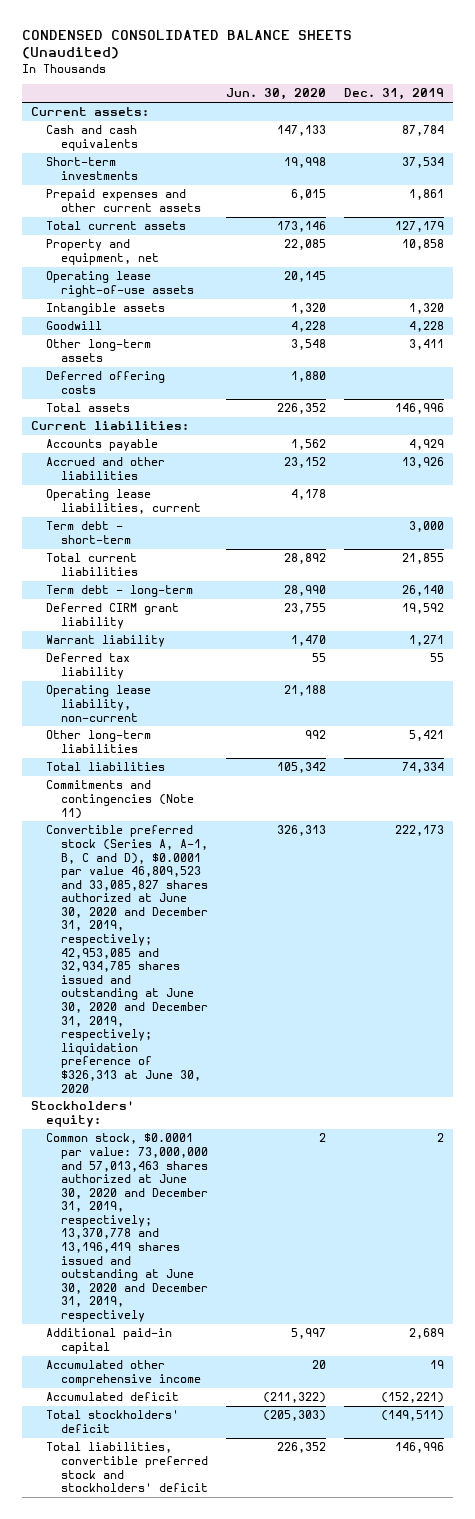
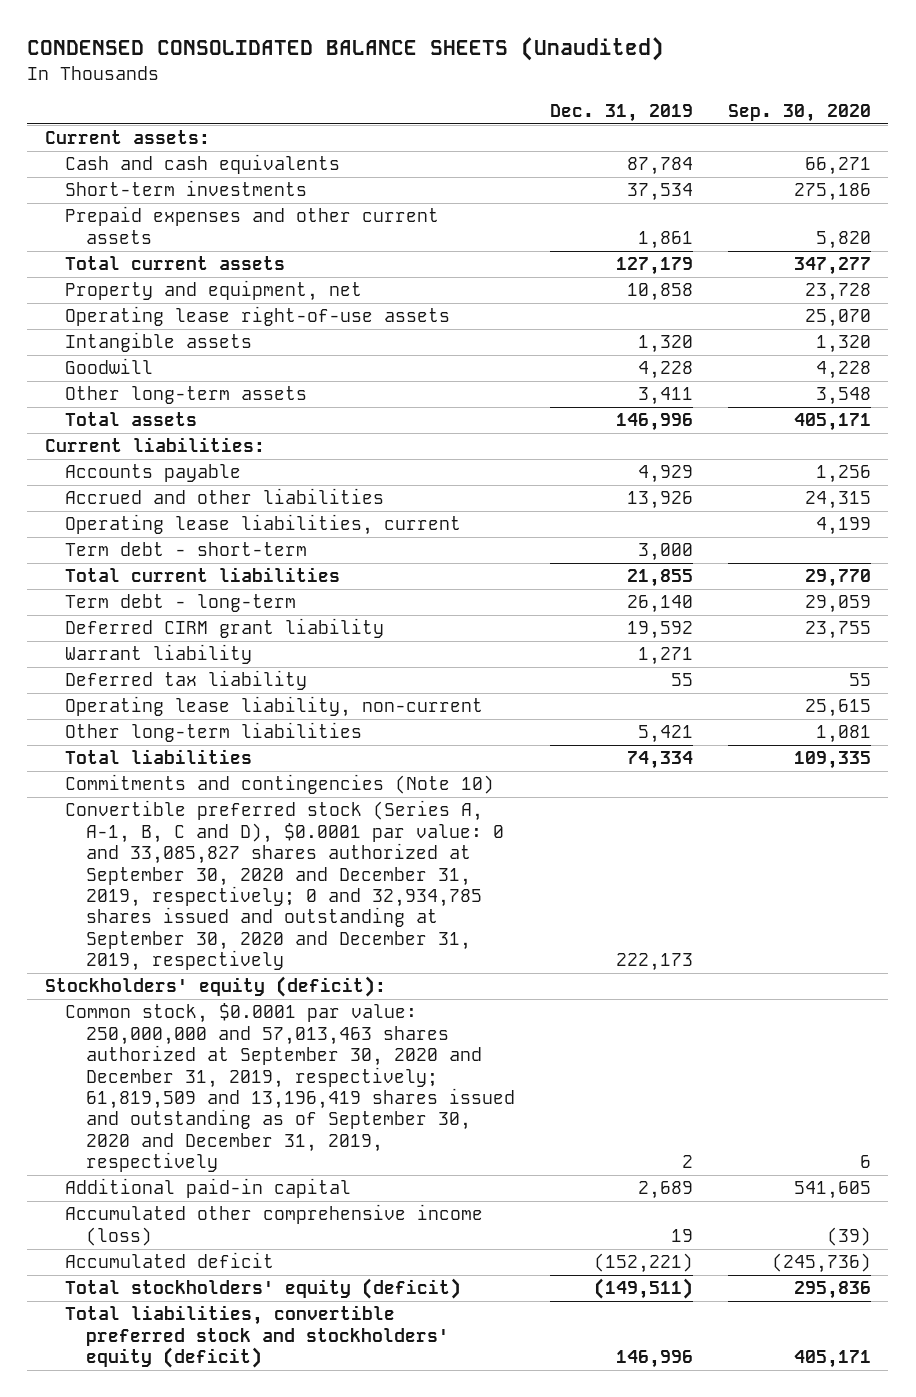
- | Jun. 30, 2020 | Dec. 31, 2019
+ | Dec. 31, 2019 | Sep. 30, 2020
- Deferred offering costs | 1,880 |
- Commitments and contingencies (Note 11)
- Convertible preferred stock (Series A, A-1, B, C and D), $0.0001 par value 46,809,523 and 33,085,827 shares authorized at June 30, 2020 and December 31, 2019, respectively; 42,953,085 and 32,934,785 shares issued and outstanding at June 30, 2020 and December 31, 2019, respectively; liquidation preference of $326,313 at June 30, 2020 | 326,313 | 222,173
- Stockholders' equity:
- Common stock, $0.0001 par value: 73,000,000 and 57,013,463 shares authorized at June 30, 2020 and December 31, 2019, respectively; 13,370,778 and 13,196,419 shares issued and outstanding at June 30, 2020 and December 31, 2019, respectively | 2 | 2
+ Commitments and contingencies (Note 10)
+ Convertible preferred stock (Series A, A-1, B, C and D), $0.0001 par value: 0 and 33,085,827 shares authorized at September 30, 2020 and December 31, 2019, respectively; 0 and 32,934,785 shares issued and outstanding at September 30, 2020 and December 31, 2019, respectively | 222,173 |
+ Stockholders' equity (deficit):
+ Common stock, $0.0001 par value: 250,000,000 and 57,013,463 shares authorized at September 30, 2020 and December 31, 2019, respectively; 61,819,509 and 13,196,419 shares issued and outstanding as of September 30, 2020 and December 31, 2019, respectively | 2 | 6
- Accumulated other comprehensive income | 20 | 19
+ Accumulated other comprehensive income (loss) | 19 | (39)
- Total stockholders' deficit | (205,303) | (149,511)
- Total liabilities, convertible preferred stock and stockholders' deficit | 226,352 | 146,996
+ Total stockholders' equity (deficit) | (149,511) | 295,836
+ Total liabilities, convertible preferred stock and stockholders' equity (deficit) | 146,996 | 405,171

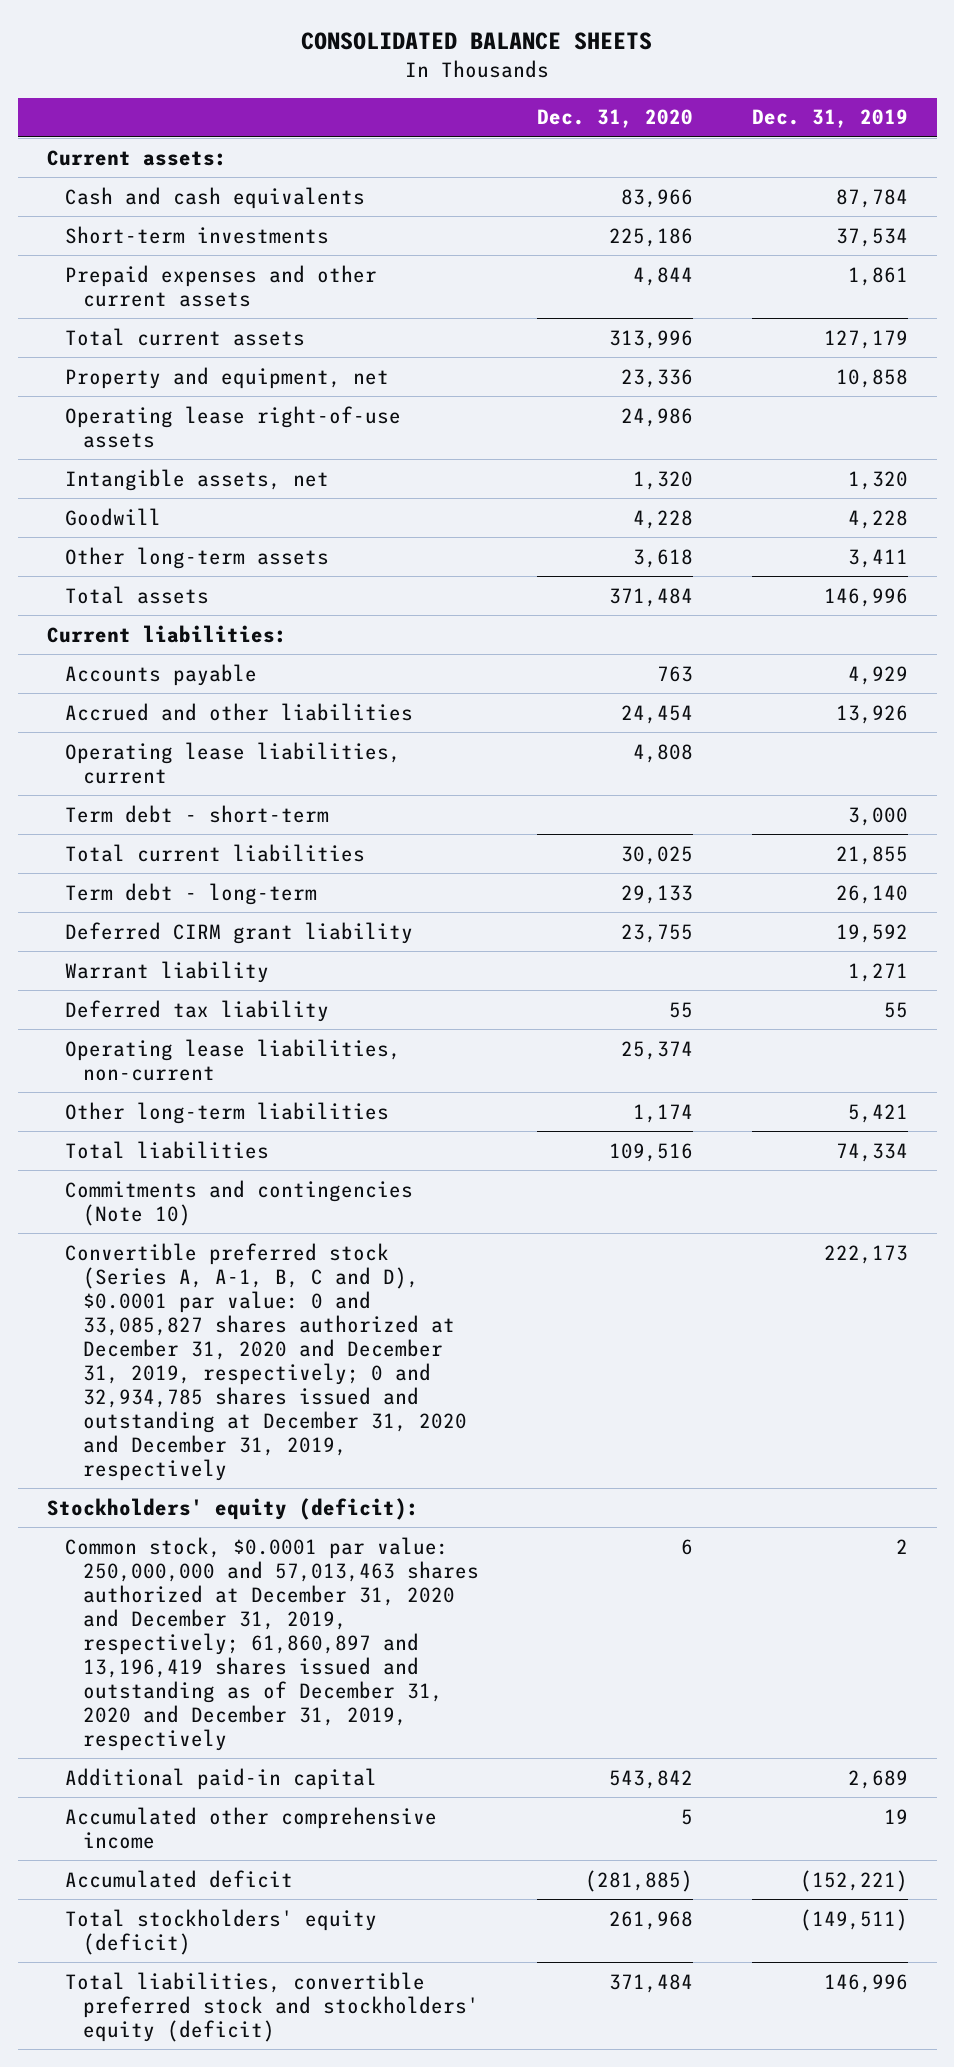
- CONDENSED CONSOLIDATED BALANCE SHEETS (Unaudited)
+ CONSOLIDATED BALANCE SHEETS
- | Dec. 31, 2019 | Sep. 30, 2020
+ | Dec. 31, 2020 | Dec. 31, 2019
- Intangible assets | 1,320 | 1,320
+ Intangible assets, net | 1,320 | 1,320
- Operating lease liability, non-current | | 25,615
+ Operating lease liabilities, non-current | 25,374 |
- Convertible preferred stock (Series A, A-1, B, C and D), $0.0001 par value: 0 and 33,085,827 shares authorized at September 30, 2020 and December 31, 2019, respectively; 0 and 32,934,785 shares issued and outstanding at September 30, 2020 and December 31, 2019, respectively | 222,173 |
+ Convertible preferred stock (Series A, A-1, B, C and D), $0.0001 par value: 0 and 33,085,827 shares authorized at December 31, 2020 and December 31, 2019, respectively; 0 and 32,934,785 shares issued and outstanding at December 31, 2020 and December 31, 2019, respectively | | 222,173
- Common stock, $0.0001 par value: 250,000,000 and 57,013,463 shares authorized at September 30, 2020 and December 31, 2019, respectively; 61,819,509 and 13,196,419 shares issued and outstanding as of September 30, 2020 and December 31, 2019, respectively | 2 | 6
+ Common stock, $0.0001 par value: 250,000,000 and 57,013,463 shares authorized at December 31, 2020 and December 31, 2019, respectively; 61,860,897 and 13,196,419 shares issued and outstanding as of December 31, 2020 and December 31, 2019, respectively | 6 | 2
- Accumulated other comprehensive income (loss) | 19 | (39)
+ Accumulated other comprehensive income | 5 | 19

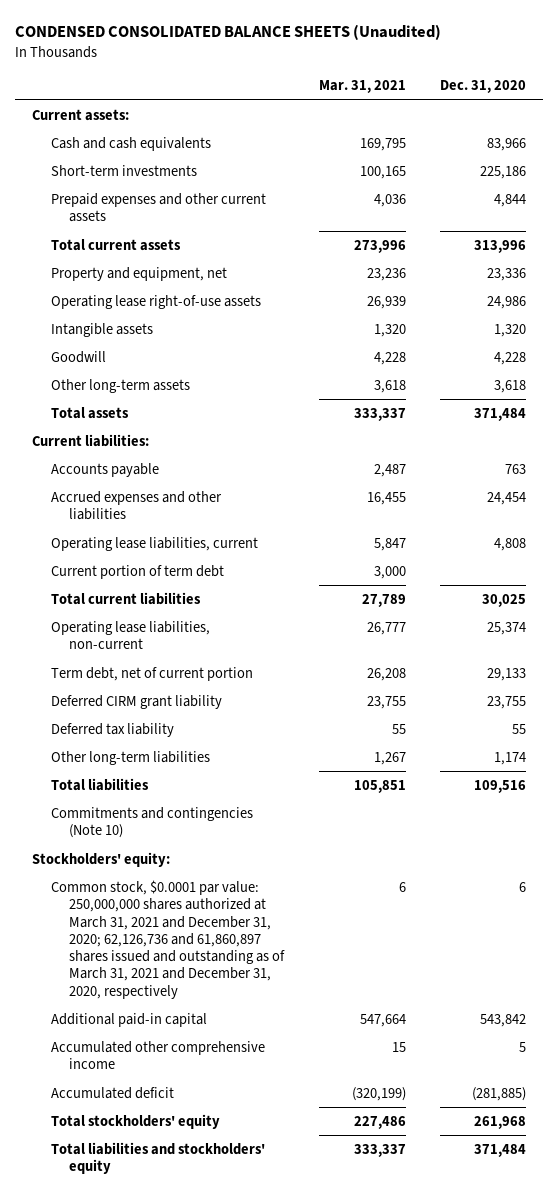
- CONSOLIDATED BALANCE SHEETS
+ CONDENSED CONSOLIDATED BALANCE SHEETS (Unaudited)
- | Dec. 31, 2020 | Dec. 31, 2019
+ | Mar. 31, 2021 | Dec. 31, 2020
- Intangible assets, net | 1,320 | 1,320
+ Intangible assets | 1,320 | 1,320
- Accrued and other liabilities | 24,454 | 13,926
+ Accrued expenses and other liabilities | 16,455 | 24,454
- Term debt - short-term | | 3,000
+ Current portion of term debt | 3,000 |
- Term debt - long-term | 29,133 | 26,140
moved up: Operating lease liabilities, non-current | 26,777 | 25,374
+ Term debt, net of current portion | 26,208 | 29,133
- Warrant liability | | 1,271
- Convertible preferred stock (Series A, A-1, B, C and D), $0.0001 par value: 0 and 33,085,827 shares authorized at December 31, 2020 and December 31, 2019, respectively; 0 and 32,934,785 shares issued and outstanding at December 31, 2020 and December 31, 2019, respectively | | 222,173
- Stockholders' equity (deficit):
- Common stock, $0.0001 par value: 250,000,000 and 57,013,463 shares authorized at December 31, 2020 and December 31, 2019, respectively; 61,860,897 and 13,196,419 shares issued and outstanding as of December 31, 2020 and December 31, 2019, respectively | 6 | 2
+ Stockholders' equity:
+ Common stock, $0.0001 par value: 250,000,000 shares authorized at March 31, 2021 and December 31, 2020; 62,126,736 and 61,860,897 shares issued and outstanding as of March 31, 2021 and December 31, 2020, respectively | 6 | 6
- Total stockholders' equity (deficit) | 261,968 | (149,511)
- Total liabilities, convertible preferred stock and stockholders' equity (deficit) | 371,484 | 146,996
+ Total stockholders' equity | 227,486 | 261,968
+ Total liabilities and stockholders' equity | 333,337 | 371,484

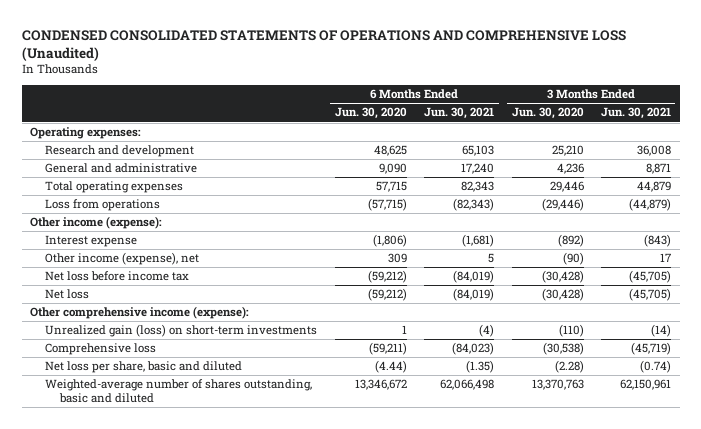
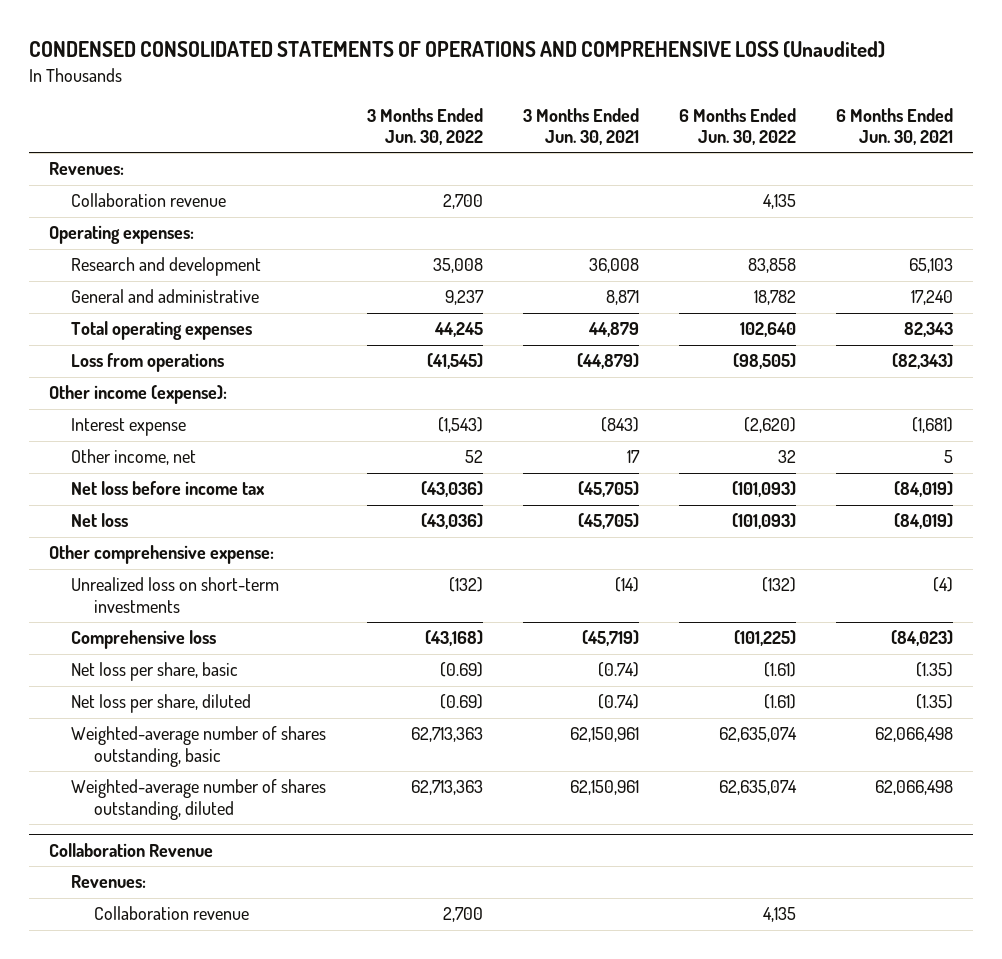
- | 6 Months Ended Jun. 30, 2020 | 6 Months Ended Jun. 30, 2021 | 3 Months Ended Jun. 30, 2020 | 3 Months Ended Jun. 30, 2021
+ | 3 Months Ended Jun. 30, 2022 | 3 Months Ended Jun. 30, 2021 | 6 Months Ended Jun. 30, 2022 | 6 Months Ended Jun. 30, 2021
+ Revenues:
+ Collaboration revenue | 2,700 | | 4,135 |
- Other income (expense), net | 309 | 5 | (90) | 17
+ Other income, net | 52 | 17 | 32 | 5
- Other comprehensive income (expense):
- Unrealized gain (loss) on short-term investments | 1 | (4) | (110) | (14)
+ Other comprehensive expense:
+ Unrealized loss on short-term investments | (132) | (14) | (132) | (4)
- Net loss per share, basic and diluted | (4.44) | (1.35) | (2.28) | (0.74)
- Weighted-average number of shares outstanding, basic and diluted | 13,346,672 | 62,066,498 | 13,370,763 | 62,150,961
+ Net loss per share, basic | (0.69) | (0.74) | (1.61) | (1.35)
+ Net loss per share, diluted | (0.69) | (0.74) | (1.61) | (1.35)
+ Weighted-average number of shares outstanding, basic | 62,713,363 | 62,150,961 | 62,635,074 | 62,066,498
+ Weighted-average number of shares outstanding, diluted | 62,713,363 | 62,150,961 | 62,635,074 | 62,066,498
+ Collaboration Revenue
+ Revenues:
+ Collaboration revenue | 2,700 | | 4,135 |

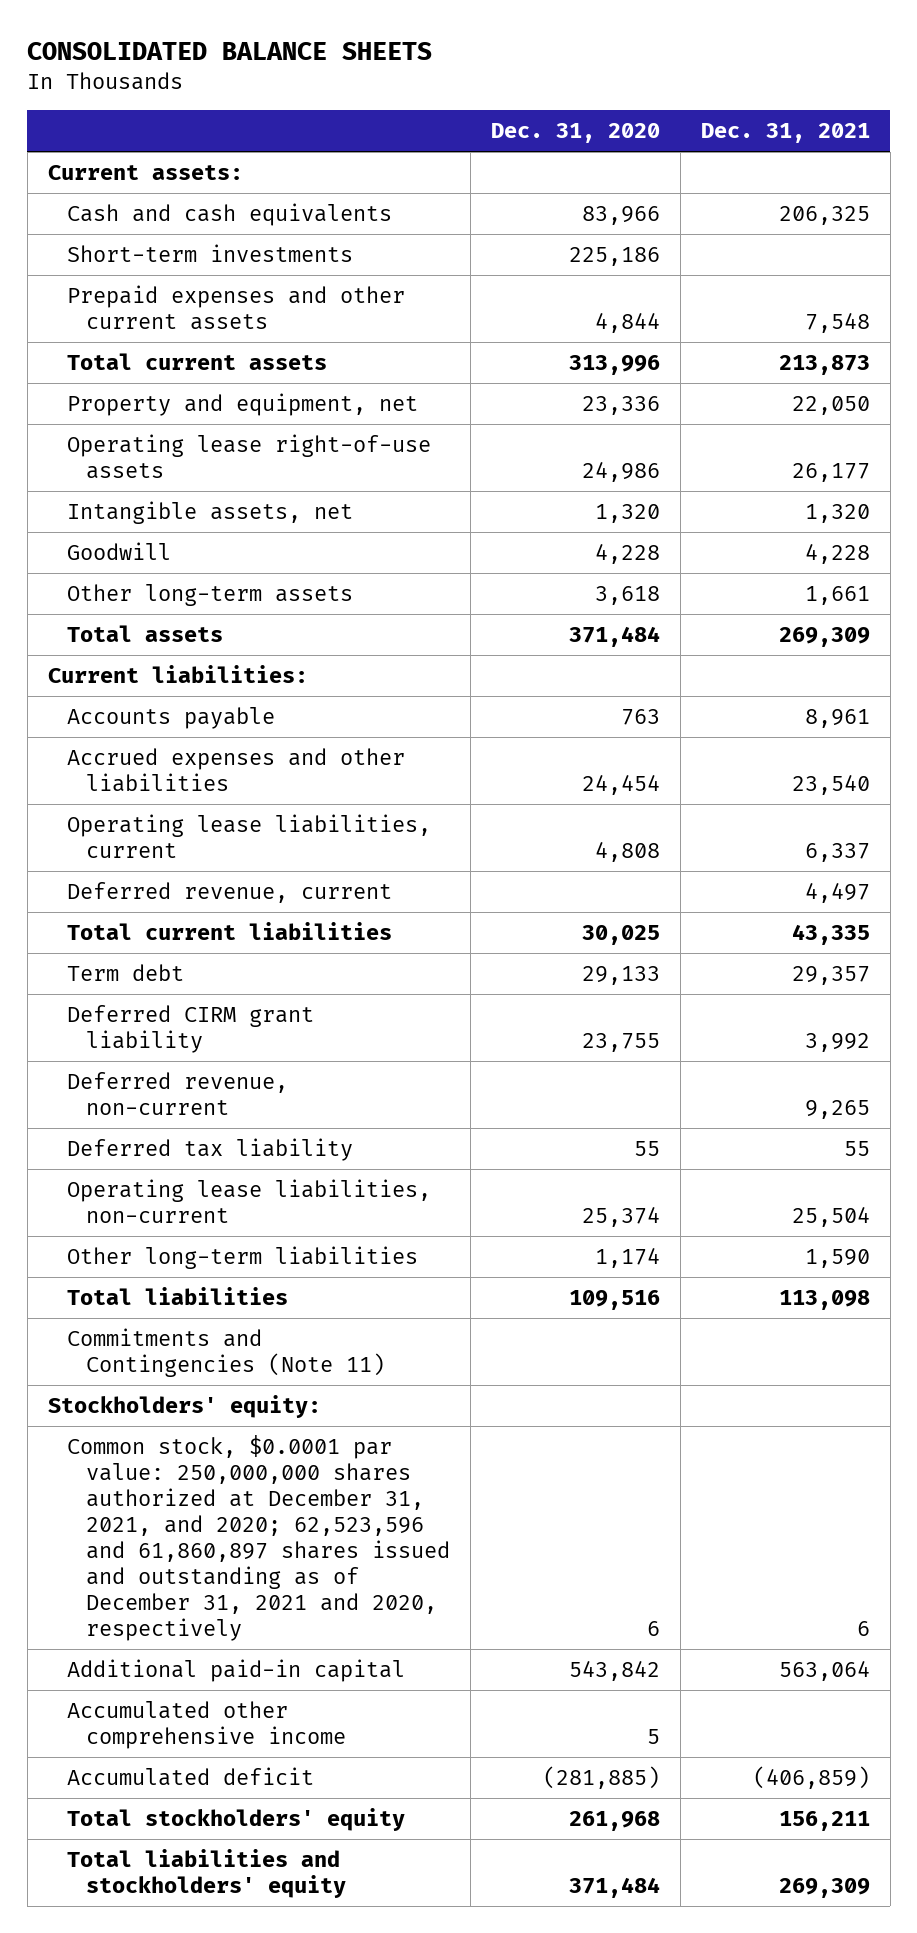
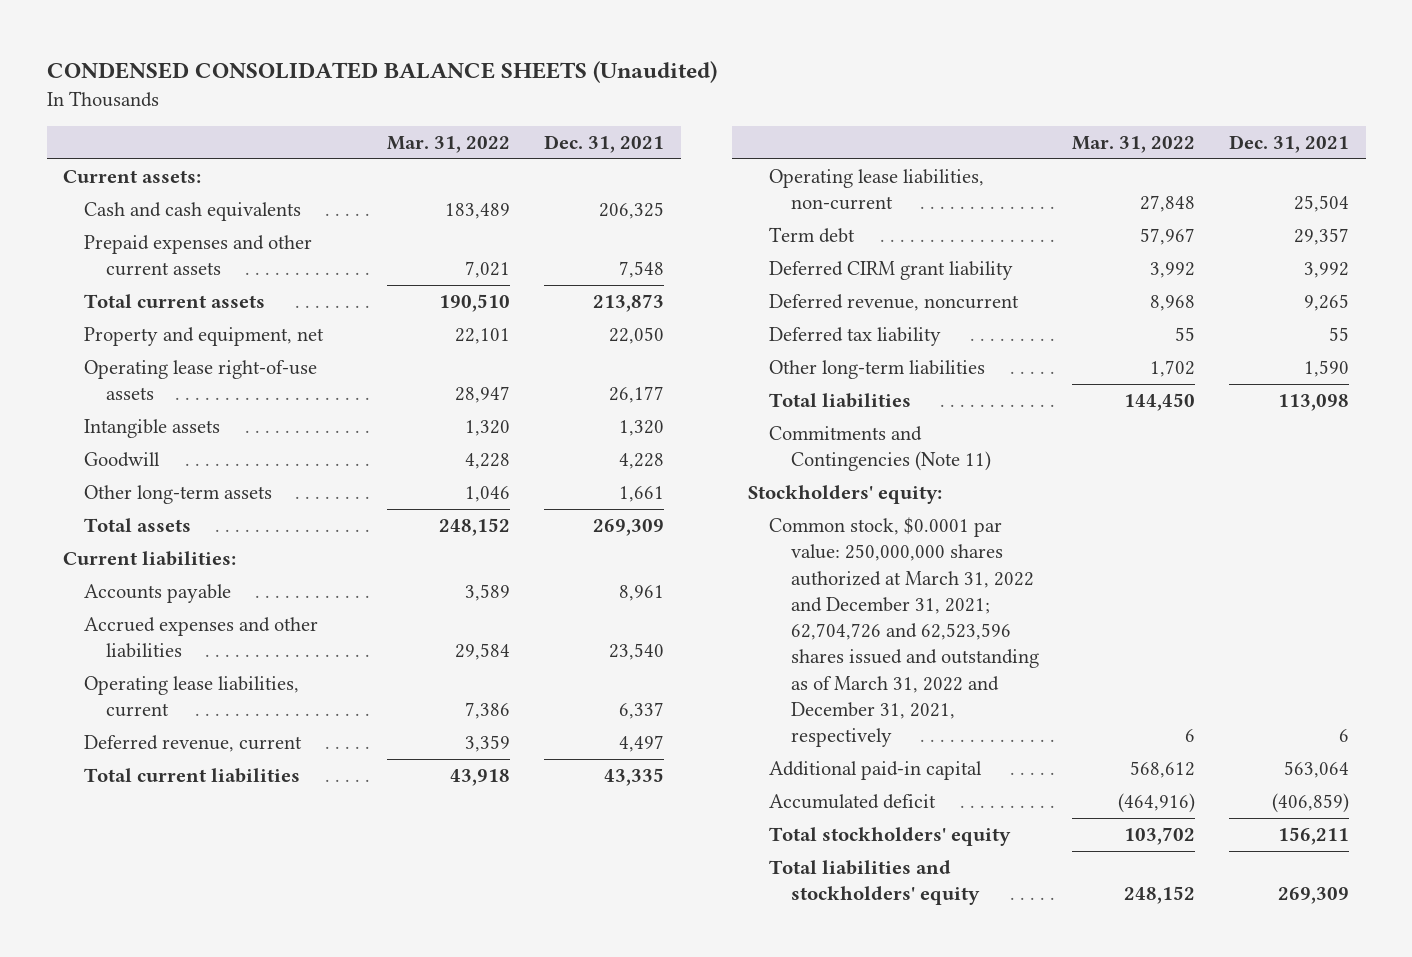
- CONSOLIDATED BALANCE SHEETS
+ CONDENSED CONSOLIDATED BALANCE SHEETS (Unaudited)
- | Dec. 31, 2020 | Dec. 31, 2021
+ | Mar. 31, 2022 | Dec. 31, 2021
- Short-term investments | 225,186 |
- Intangible assets, net | 1,320 | 1,320
+ Intangible assets | 1,320 | 1,320
moved up: Operating lease liabilities, non-current | 27,848 | 25,504
- Deferred revenue, non-current | | 9,265
+ Deferred revenue, noncurrent | 8,968 | 9,265
- Common stock, $0.0001 par value: 250,000,000 shares authorized at December 31, 2021, and 2020; 62,523,596 and 61,860,897 shares issued and outstanding as of December 31, 2021 and 2020, respectively | 6 | 6
+ Common stock, $0.0001 par value: 250,000,000 shares authorized at March 31, 2022 and December 31, 2021; 62,704,726 and 62,523,596 shares issued and outstanding as of March 31, 2022 and December 31, 2021, respectively | 6 | 6
- Accumulated other comprehensive income | 5 |

